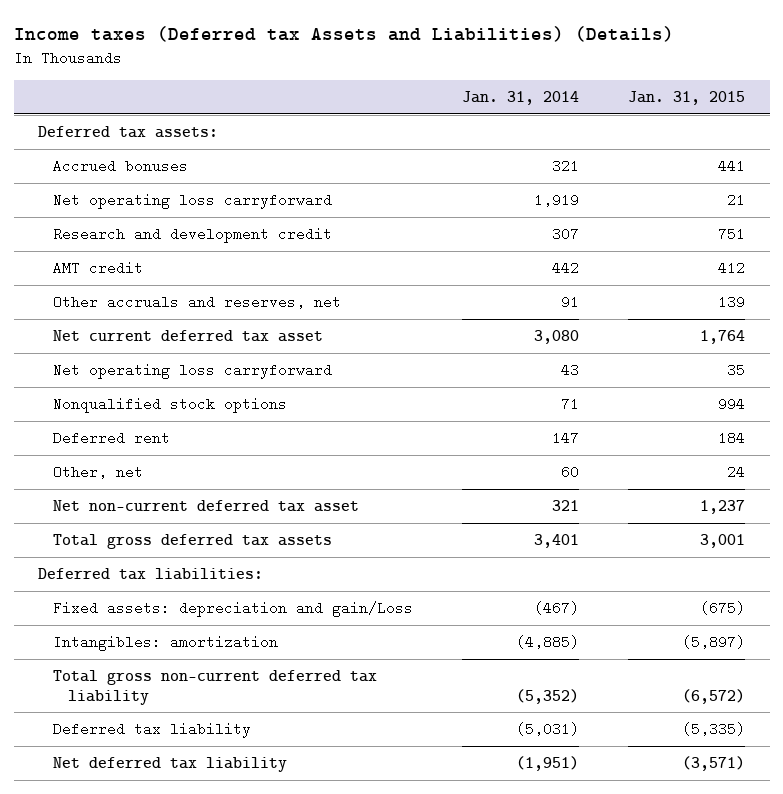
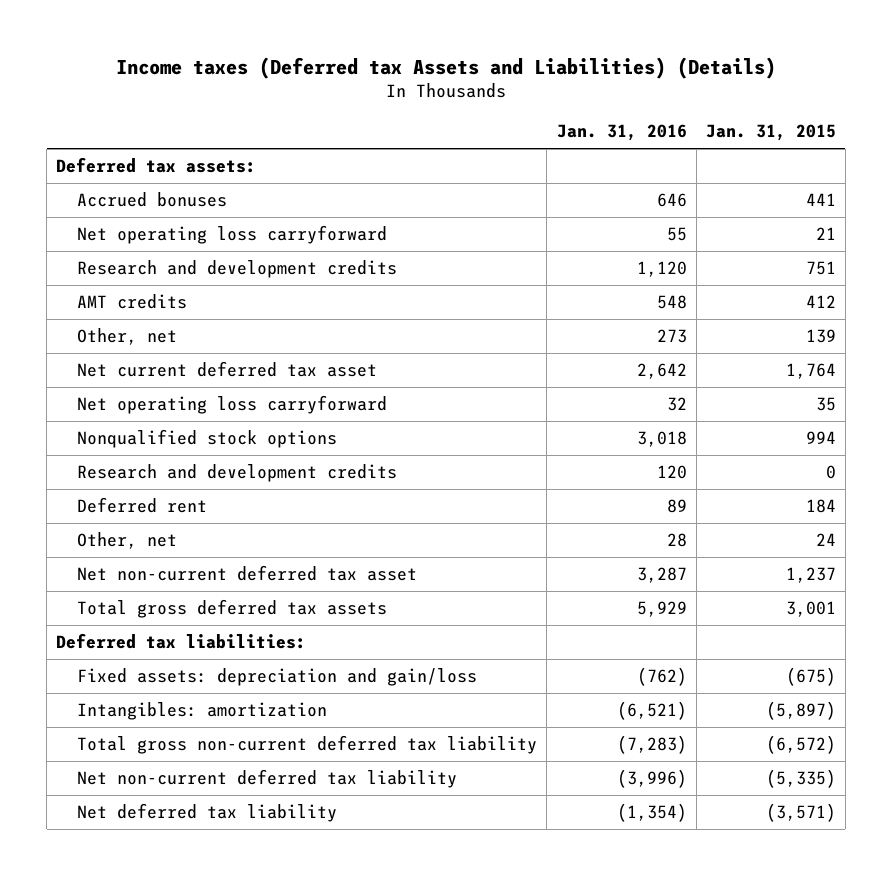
- | Jan. 31, 2014 | Jan. 31, 2015
+ | Jan. 31, 2016 | Jan. 31, 2015
- Research and development credit | 307 | 751
- AMT credit | 442 | 412
- Other accruals and reserves, net | 91 | 139
+ Research and development credits | 1,120 | 751
+ AMT credits | 548 | 412
+ Other, net | 273 | 139
+ Research and development credits | 120 | 0
- Fixed assets: depreciation and gain/Loss | (467) | (675)
+ Fixed assets: depreciation and gain/loss | (762) | (675)
- Deferred tax liability | (5,031) | (5,335)
+ Net non-current deferred tax liability | (3,996) | (5,335)

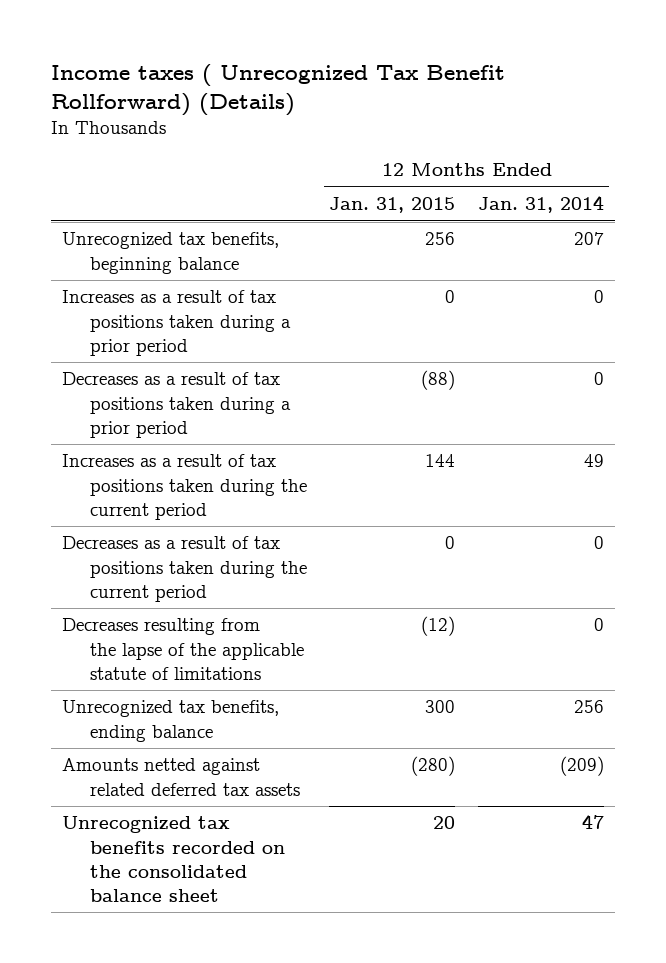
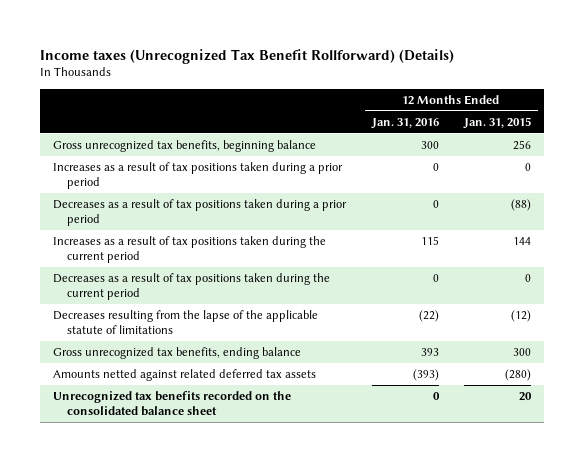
- Income taxes ( Unrecognized Tax Benefit Rollforward) (Details)
+ Income taxes (Unrecognized Tax Benefit Rollforward) (Details)
- | 12 Months Ended Jan. 31, 2015 | 12 Months Ended Jan. 31, 2014
+ | 12 Months Ended Jan. 31, 2016 | 12 Months Ended Jan. 31, 2015
- Unrecognized tax benefits, beginning balance | 256 | 207
+ Gross unrecognized tax benefits, beginning balance | 300 | 256
- Unrecognized tax benefits, ending balance | 300 | 256
+ Gross unrecognized tax benefits, ending balance | 393 | 300

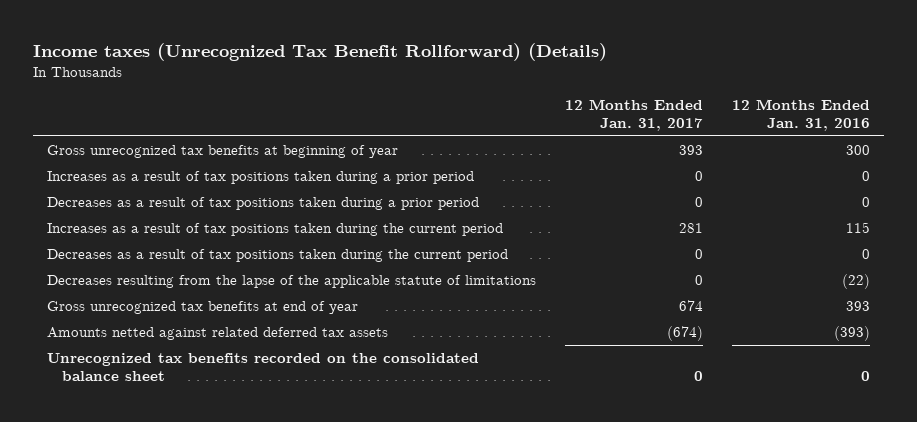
- | 12 Months Ended Jan. 31, 2016 | 12 Months Ended Jan. 31, 2015
+ | 12 Months Ended Jan. 31, 2017 | 12 Months Ended Jan. 31, 2016
- Gross unrecognized tax benefits, beginning balance | 300 | 256
+ Gross unrecognized tax benefits at beginning of year | 393 | 300
- Gross unrecognized tax benefits, ending balance | 393 | 300
+ Gross unrecognized tax benefits at end of year | 674 | 393

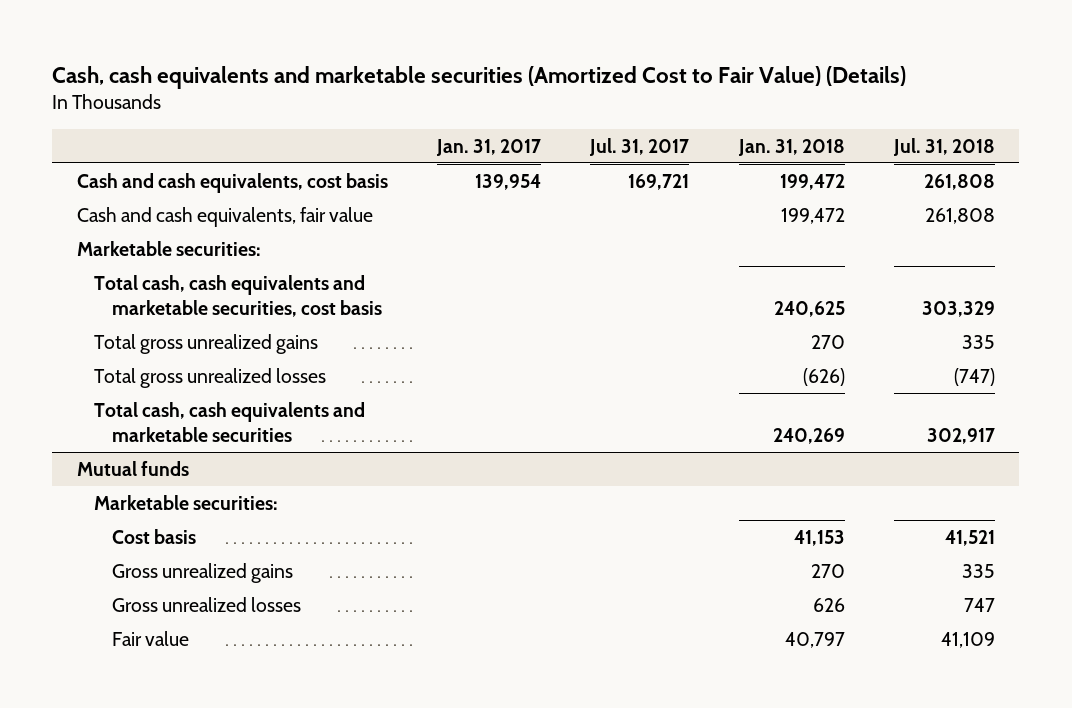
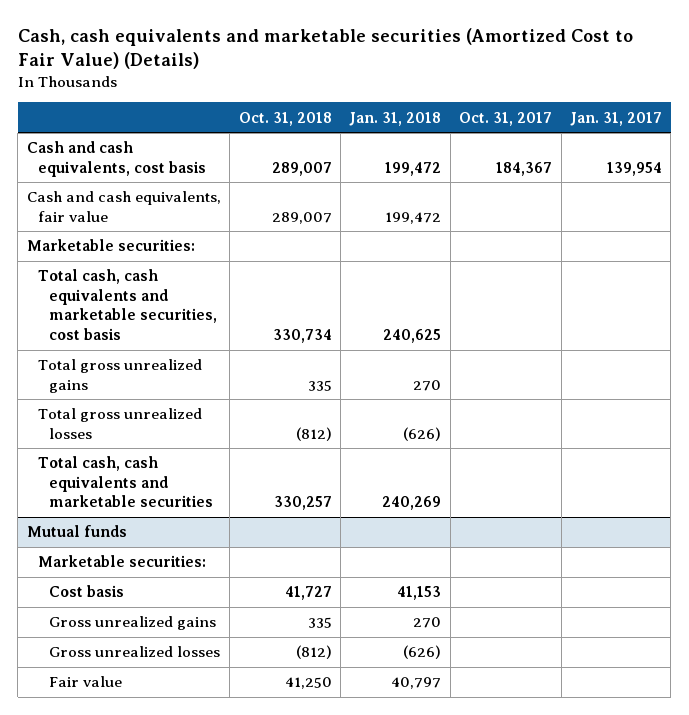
- | Jan. 31, 2017 | Jul. 31, 2017 | Jan. 31, 2018 | Jul. 31, 2018
+ | Oct. 31, 2018 | Jan. 31, 2018 | Oct. 31, 2017 | Jan. 31, 2017
@ Mutual funds
- Gross unrealized losses | | | 626 | 747
+ Gross unrealized losses | (812) | (626) | |

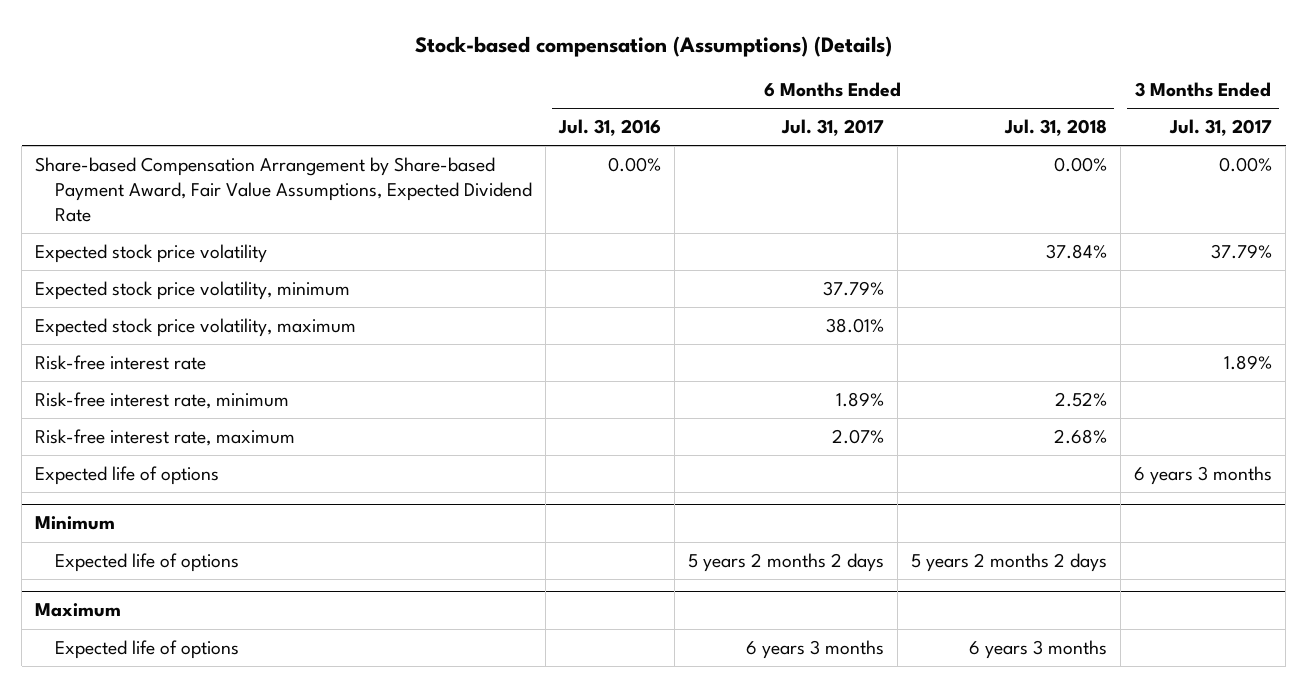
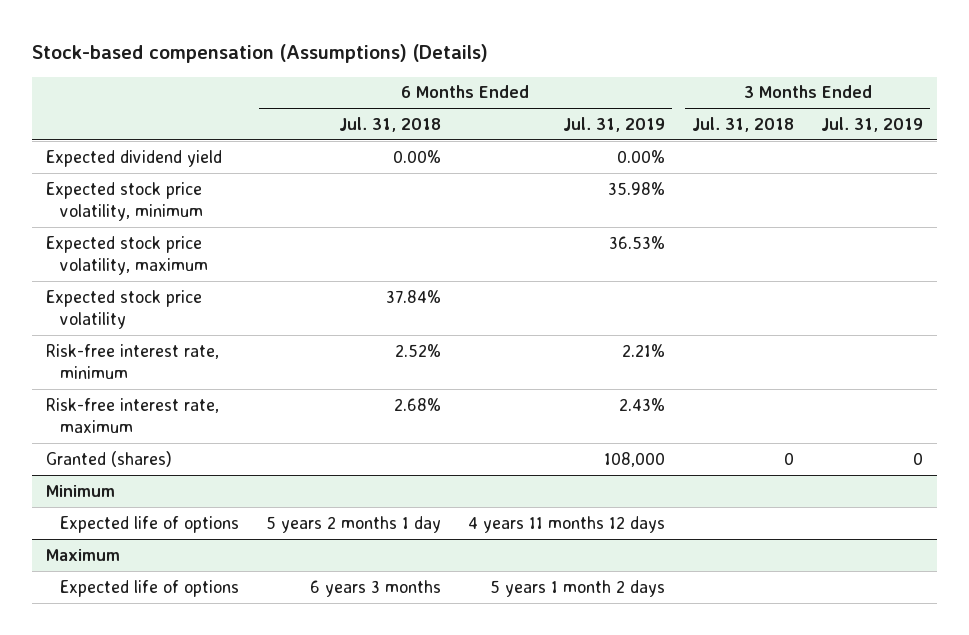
- | 6 Months Ended Jul. 31, 2016 | 6 Months Ended Jul. 31, 2017 | 6 Months Ended Jul. 31, 2018 | 3 Months Ended Jul. 31, 2017
+ | 6 Months Ended Jul. 31, 2018 | 6 Months Ended Jul. 31, 2019 | 3 Months Ended Jul. 31, 2018 | 3 Months Ended Jul. 31, 2019
- Share-based Compensation Arrangement by Share-based Payment Award, Fair Value Assumptions, Expected Dividend Rate | 0.00% | | 0.00% | 0.00%
+ Expected dividend yield | 0.00% | 0.00% | |
- Risk-free interest rate | | | | 1.89%
moved down: Expected stock price volatility | 37.84% | | |
- Expected life of options | | | | 6 years 3 months
+ Granted (shares) | | 108,000 | 0 | 0
@ Minimum
- Expected life of options | | 5 years 2 months 2 days | 5 years 2 months 2 days |
+ Expected life of options | 5 years 2 months 1 day | 4 years 11 months 12 days | |

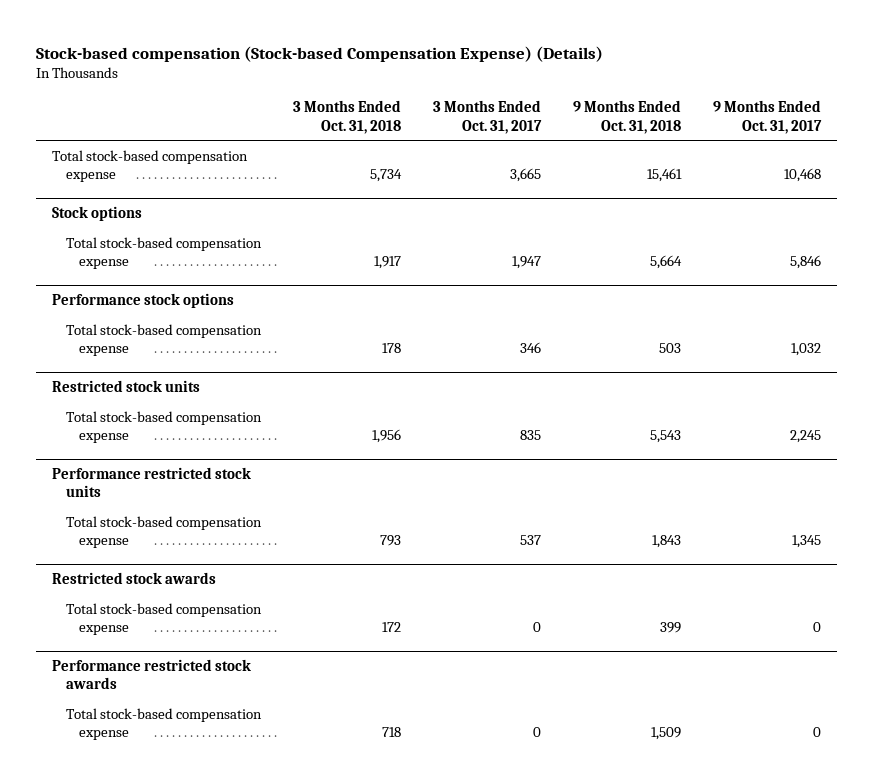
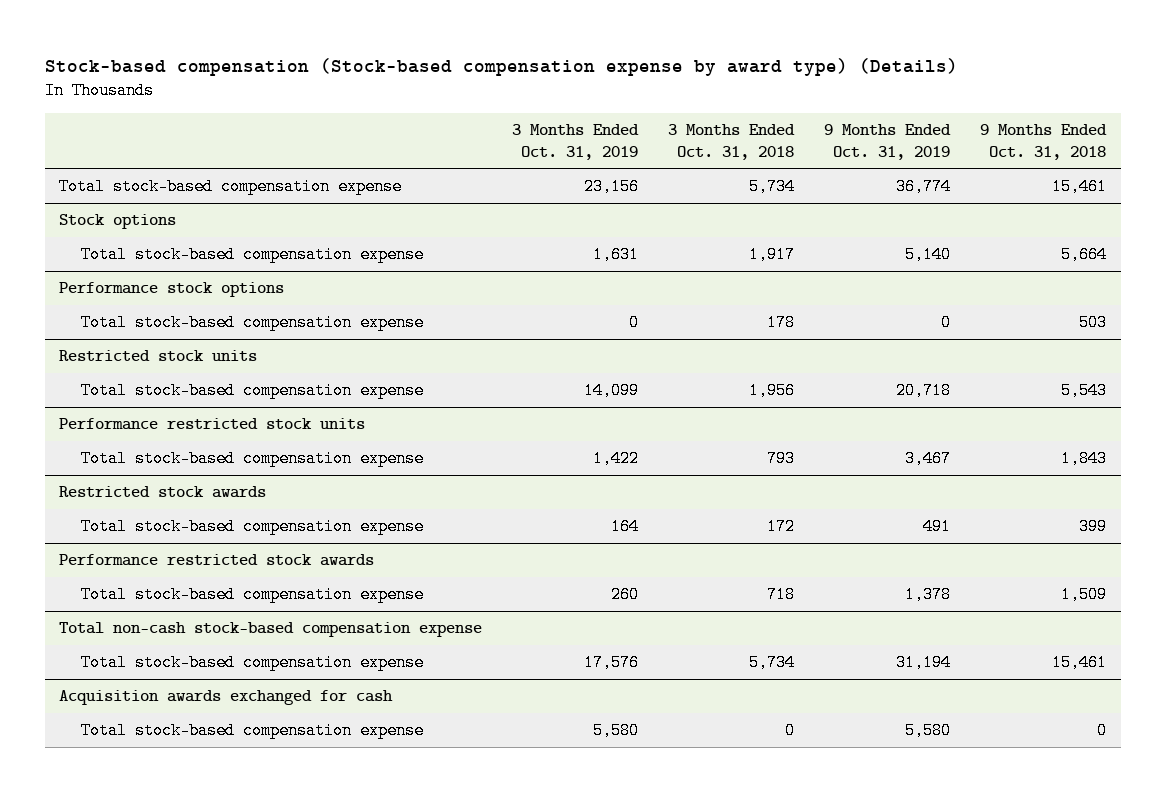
- Stock-based compensation (Stock-based Compensation Expense) (Details)
+ Stock-based compensation (Stock-based compensation expense by award type) (Details)
- | 3 Months Ended Oct. 31, 2018 | 3 Months Ended Oct. 31, 2017 | 9 Months Ended Oct. 31, 2018 | 9 Months Ended Oct. 31, 2017
+ | 3 Months Ended Oct. 31, 2019 | 3 Months Ended Oct. 31, 2018 | 9 Months Ended Oct. 31, 2019 | 9 Months Ended Oct. 31, 2018
+ Total non-cash stock-based compensation expense
+ Total stock-based compensation expense | 17,576 | 5,734 | 31,194 | 15,461
+ Acquisition awards exchanged for cash
+ Total stock-based compensation expense | 5,580 | 0 | 5,580 | 0

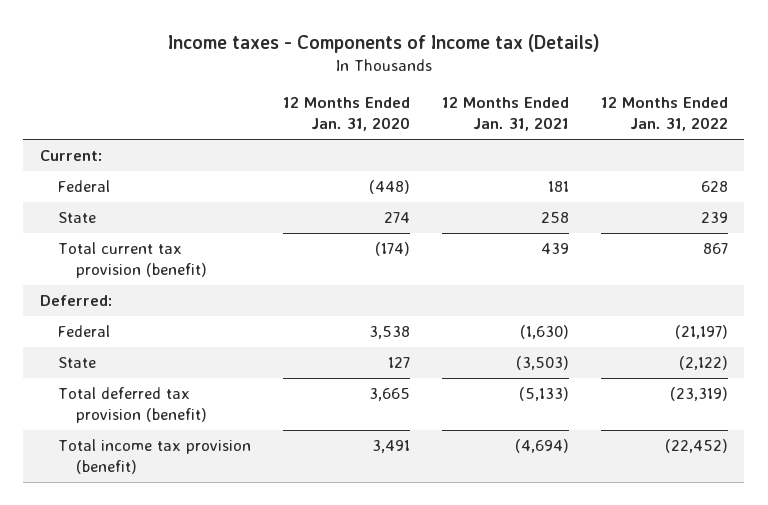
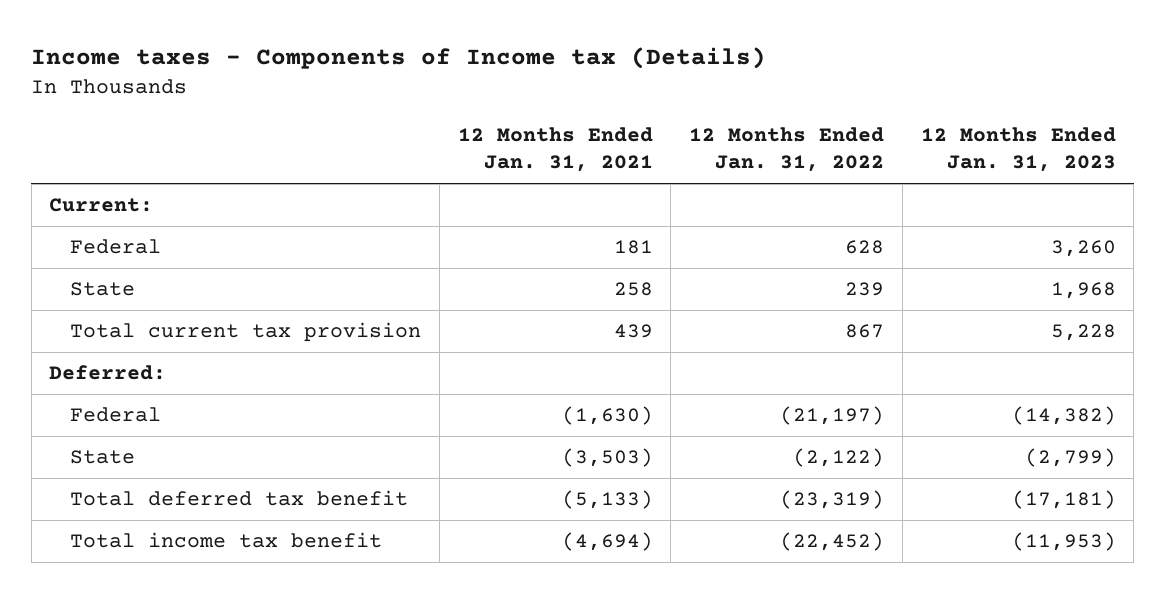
- | 12 Months Ended Jan. 31, 2020 | 12 Months Ended Jan. 31, 2021 | 12 Months Ended Jan. 31, 2022
+ | 12 Months Ended Jan. 31, 2021 | 12 Months Ended Jan. 31, 2022 | 12 Months Ended Jan. 31, 2023
- Total current tax provision (benefit) | (174) | 439 | 867
+ Total current tax provision | 439 | 867 | 5,228
- Total deferred tax provision (benefit) | 3,665 | (5,133) | (23,319)
- Total income tax provision (benefit) | 3,491 | (4,694) | (22,452)
+ Total deferred tax benefit | (5,133) | (23,319) | (17,181)
+ Total income tax benefit | (4,694) | (22,452) | (11,953)

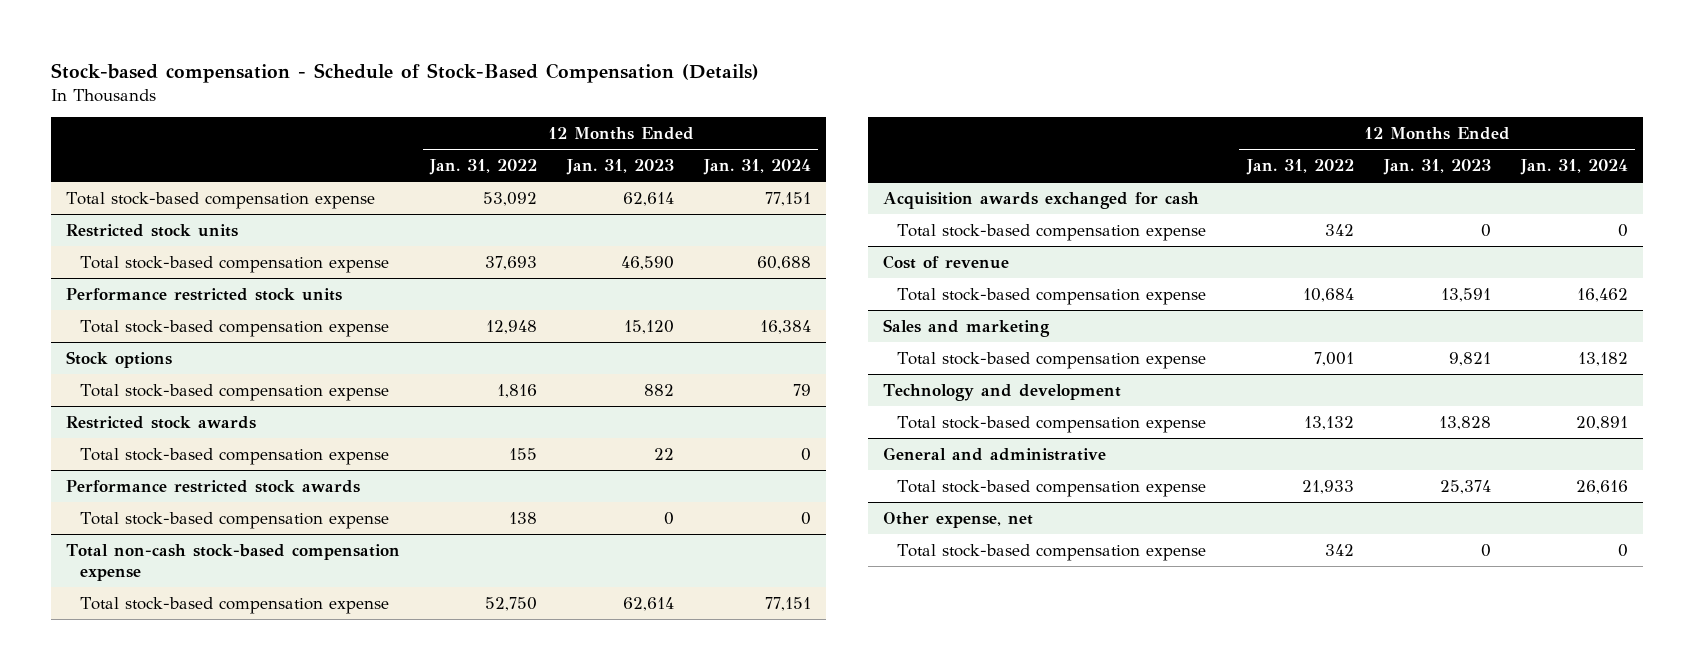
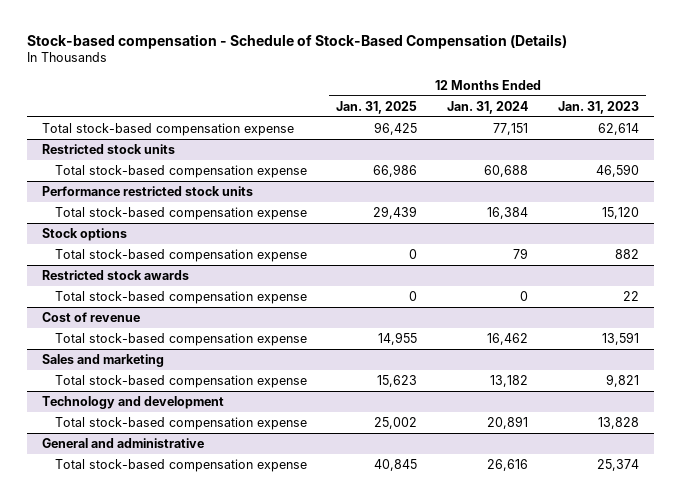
- | 12 Months Ended Jan. 31, 2022 | 12 Months Ended Jan. 31, 2023 | 12 Months Ended Jan. 31, 2024
+ | 12 Months Ended Jan. 31, 2025 | 12 Months Ended Jan. 31, 2024 | 12 Months Ended Jan. 31, 2023
- Performance restricted stock awards
- Total stock-based compensation expense | 138 | 0 | 0
- Total non-cash stock-based compensation expense
- Total stock-based compensation expense | 52,750 | 62,614 | 77,151
- Acquisition awards exchanged for cash
- Total stock-based compensation expense | 342 | 0 | 0
- Other expense, net
- Total stock-based compensation expense | 342 | 0 | 0

